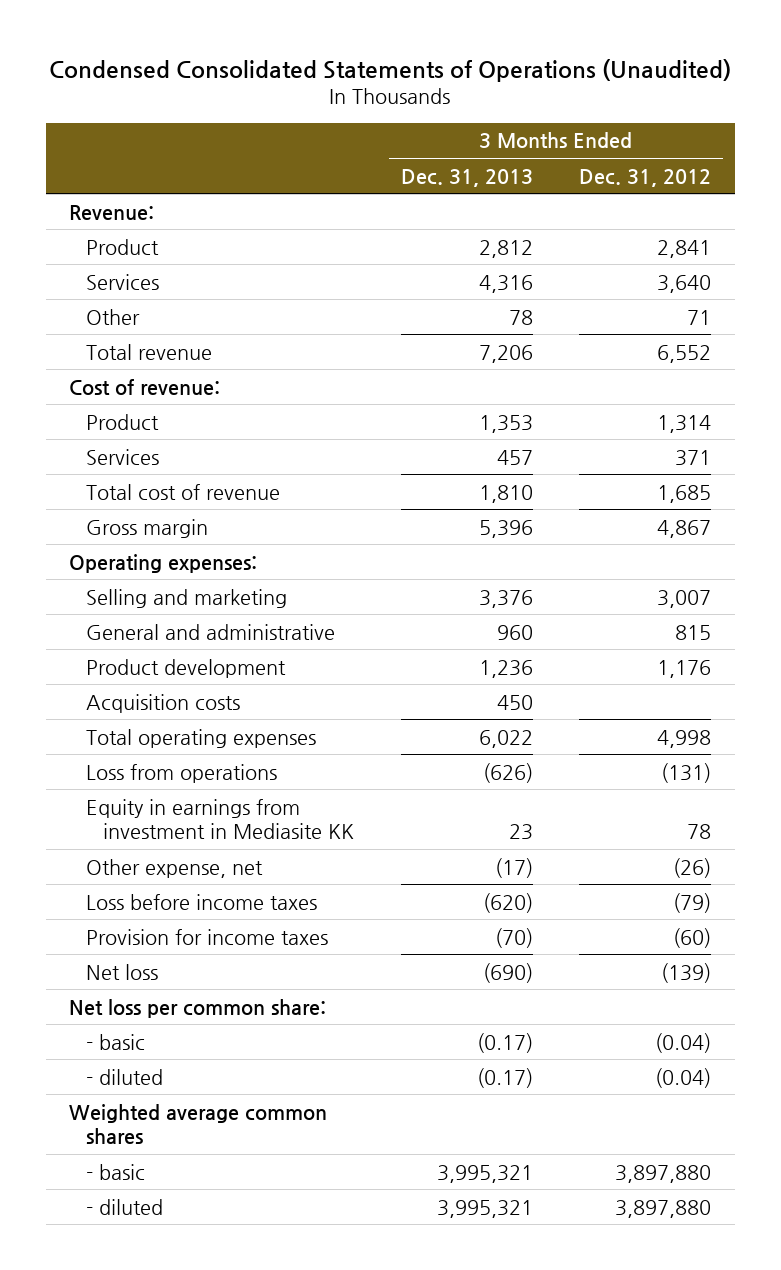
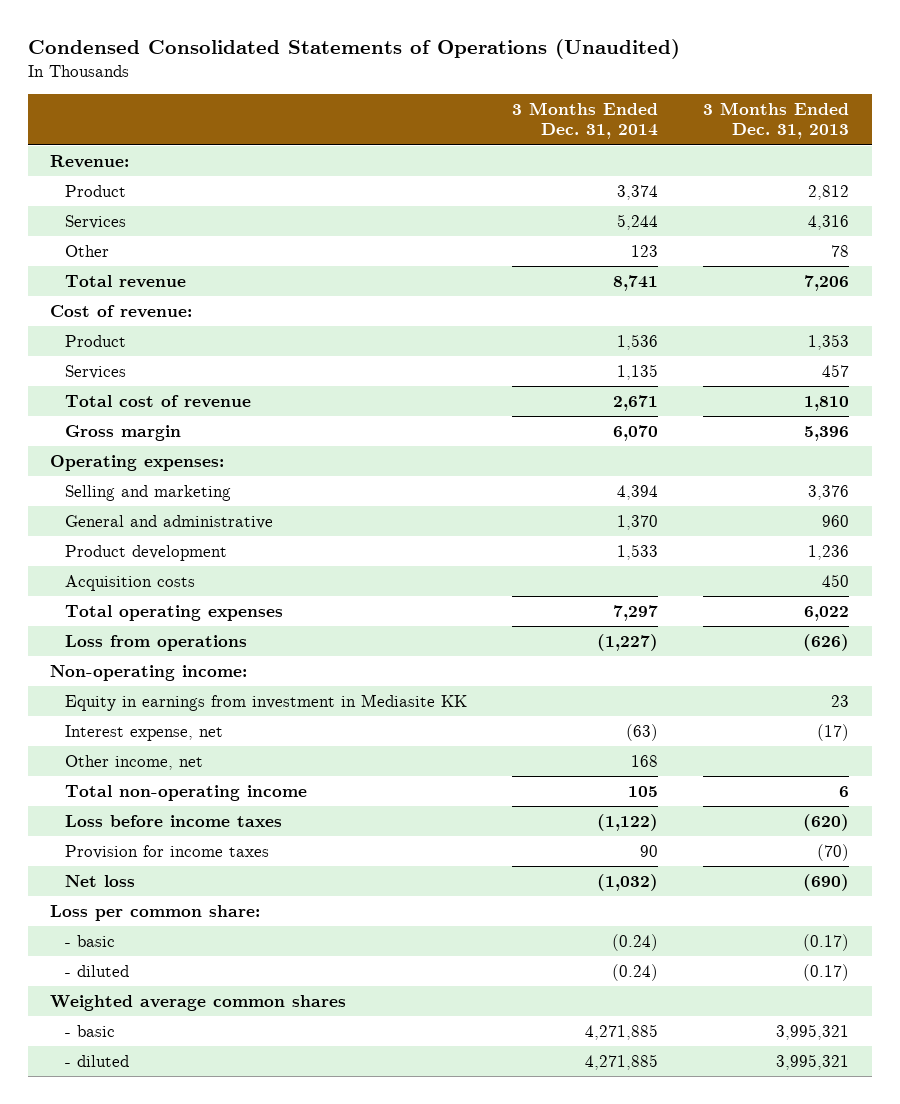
- | 3 Months Ended Dec. 31, 2013 | 3 Months Ended Dec. 31, 2012
+ | 3 Months Ended Dec. 31, 2014 | 3 Months Ended Dec. 31, 2013
+ Non-operating income:
- Other expense, net | (17) | (26)
+ Interest expense, net | (63) | (17)
+ Other income, net | 168 |
+ Total non-operating income | 105 | 6
- Net loss per common share:
+ Loss per common share:

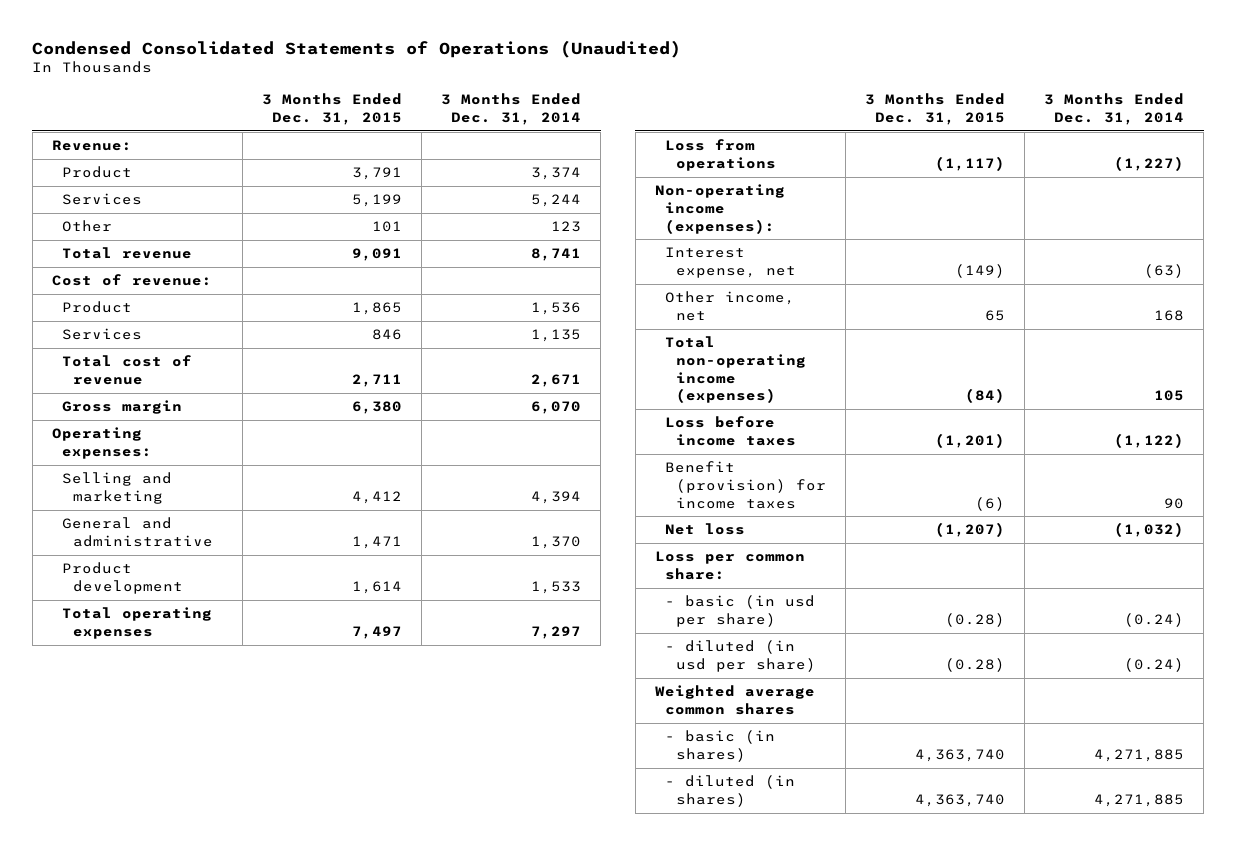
- | 3 Months Ended Dec. 31, 2014 | 3 Months Ended Dec. 31, 2013
+ | 3 Months Ended Dec. 31, 2015 | 3 Months Ended Dec. 31, 2014
- Acquisition costs | | 450
- Non-operating income:
- Equity in earnings from investment in Mediasite KK | | 23
+ Non-operating income (expenses):
- Total non-operating income | 105 | 6
+ Total non-operating income (expenses) | (84) | 105
- Provision for income taxes | 90 | (70)
+ Benefit (provision) for income taxes | (6) | 90
- - basic | (0.24) | (0.17)
- - diluted | (0.24) | (0.17)
+ - basic (in usd per share) | (0.28) | (0.24)
+ - diluted (in usd per share) | (0.28) | (0.24)
- - basic | 4,271,885 | 3,995,321
- - diluted | 4,271,885 | 3,995,321
+ - basic (in shares) | 4,363,740 | 4,271,885
+ - diluted (in shares) | 4,363,740 | 4,271,885

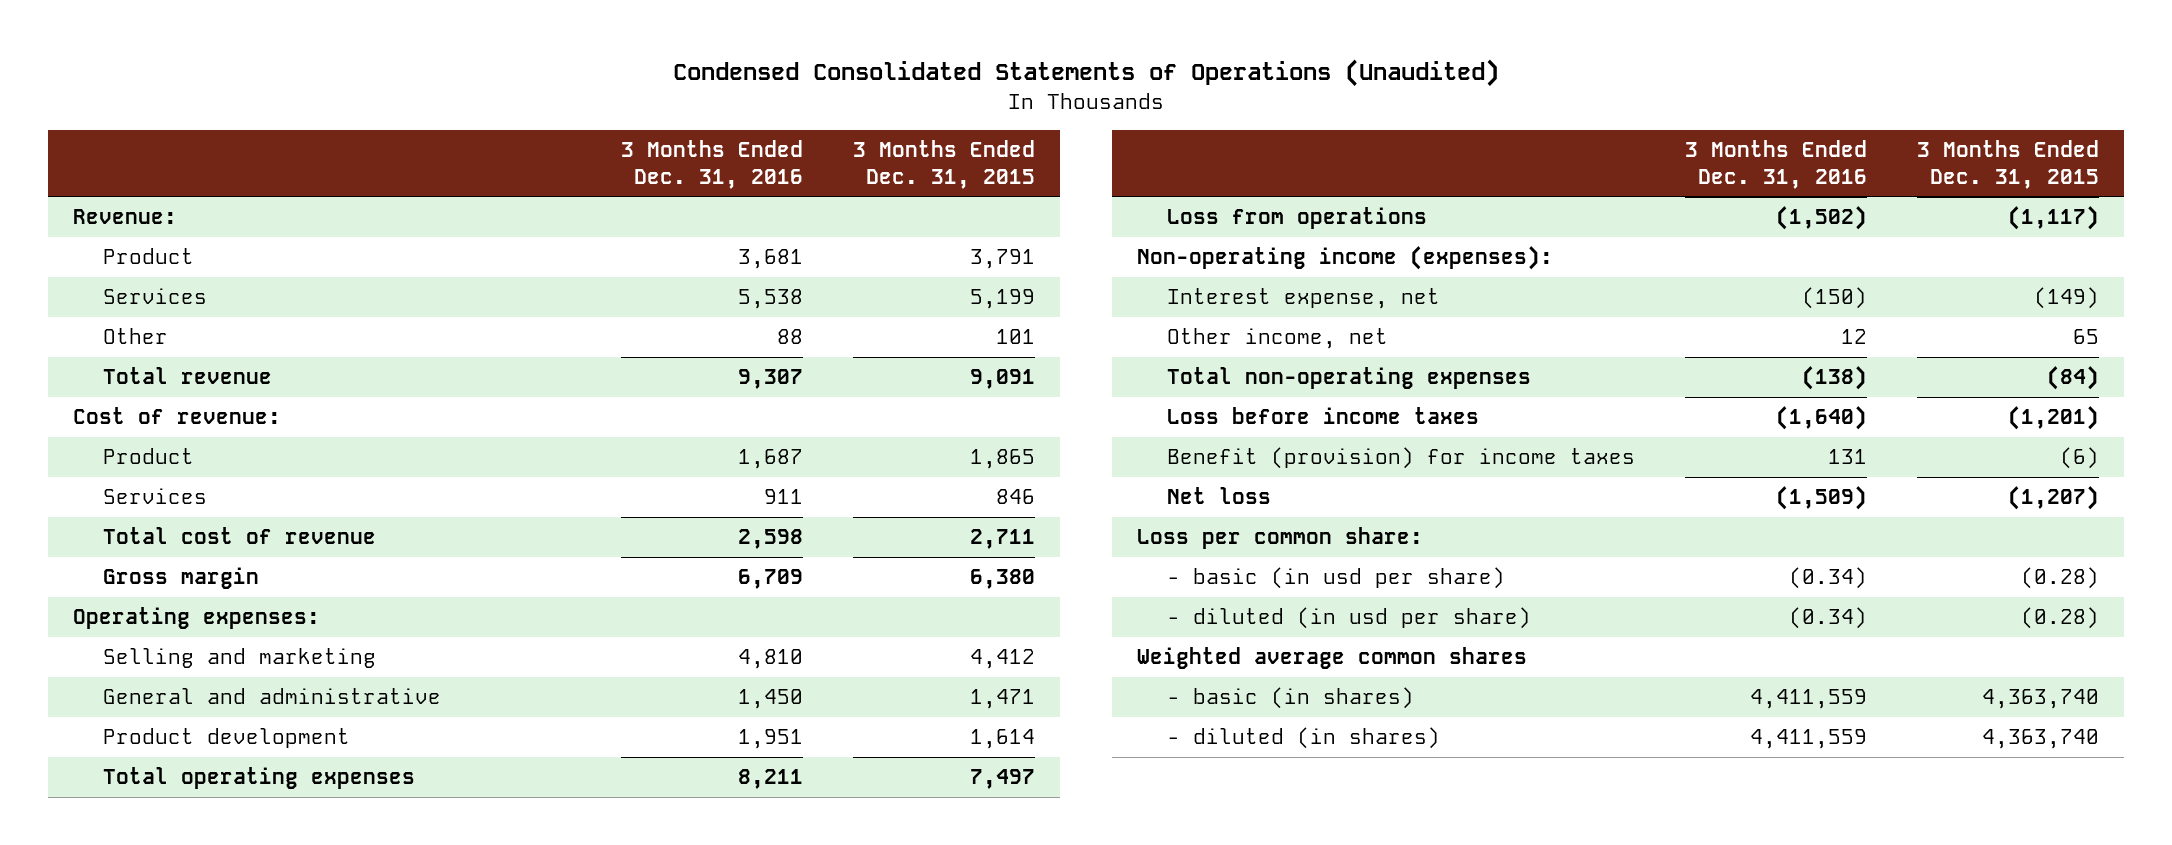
- | 3 Months Ended Dec. 31, 2015 | 3 Months Ended Dec. 31, 2014
+ | 3 Months Ended Dec. 31, 2016 | 3 Months Ended Dec. 31, 2015
- Total non-operating income (expenses) | (84) | 105
+ Total non-operating expenses | (138) | (84)

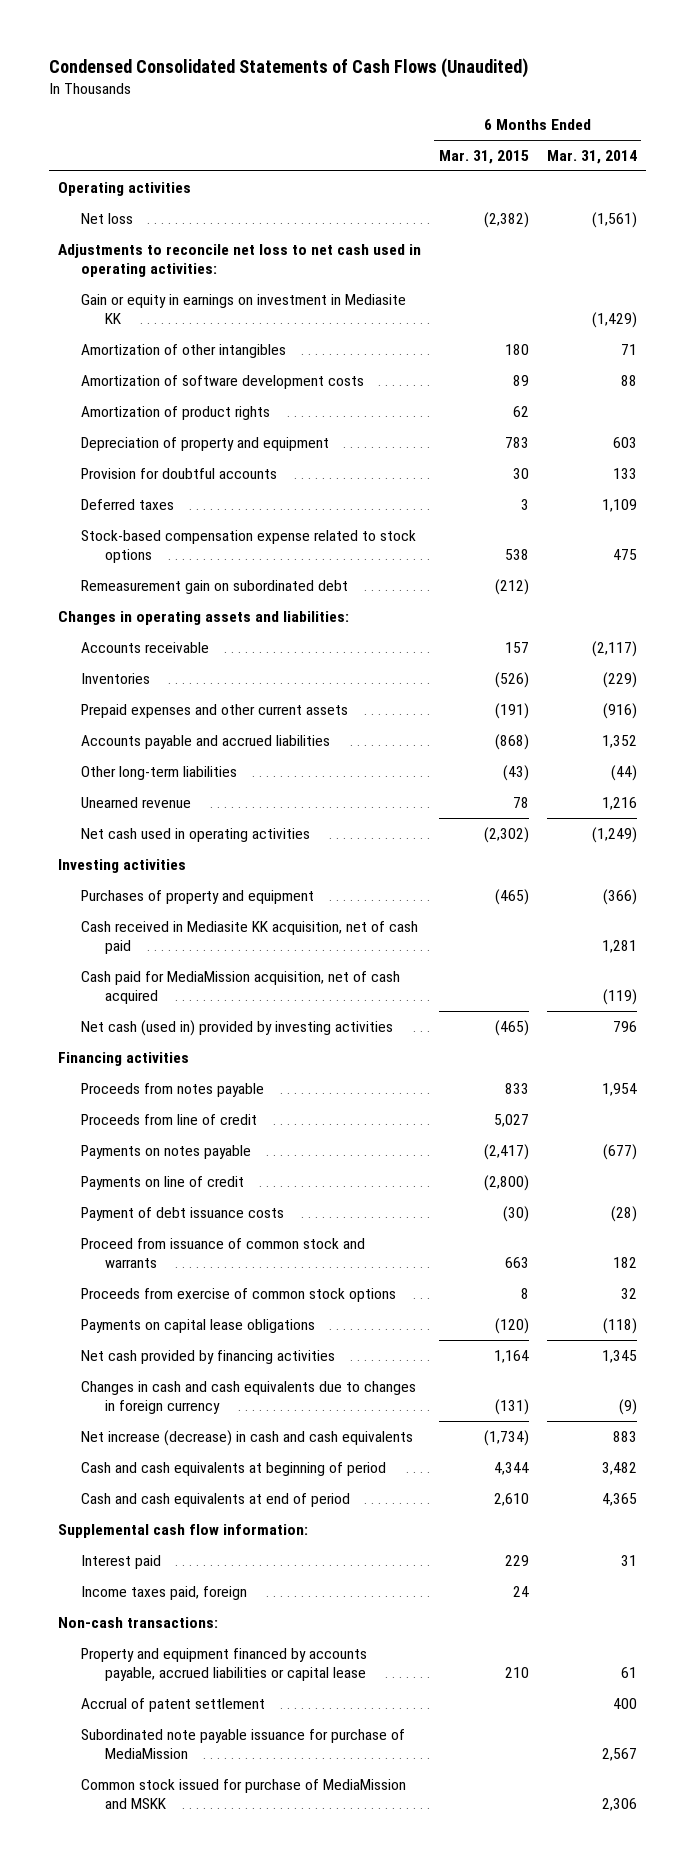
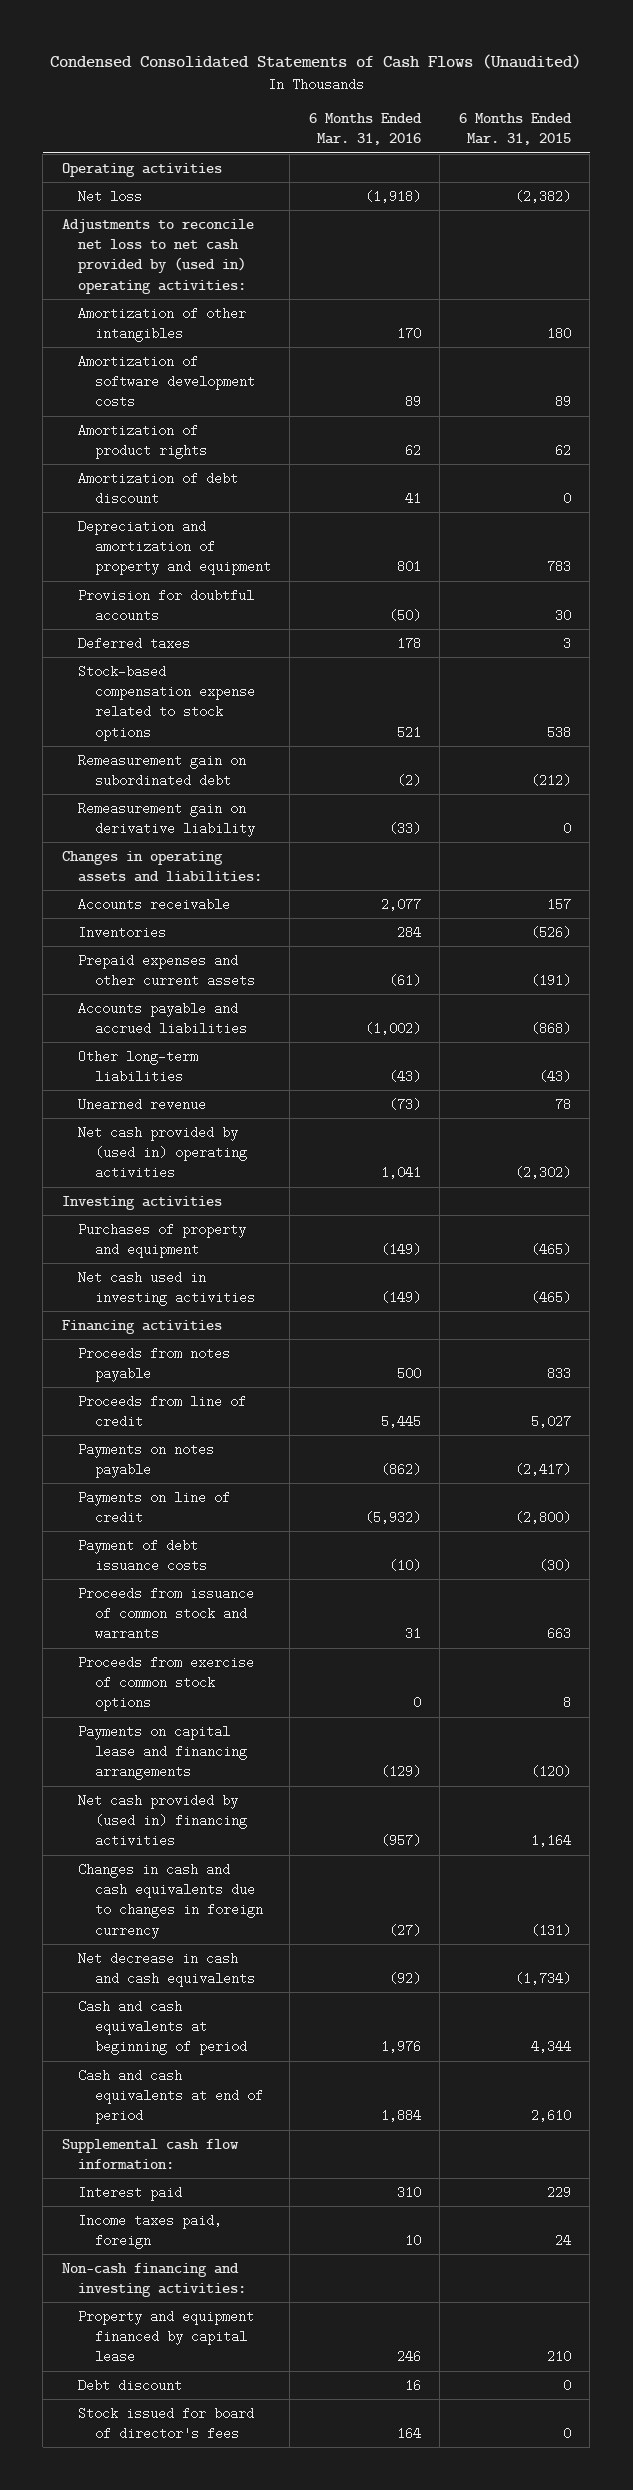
- | 6 Months Ended Mar. 31, 2015 | 6 Months Ended Mar. 31, 2014
+ | 6 Months Ended Mar. 31, 2016 | 6 Months Ended Mar. 31, 2015
- Adjustments to reconcile net loss to net cash used in operating activities:
- Gain or equity in earnings on investment in Mediasite KK | | (1,429)
+ Adjustments to reconcile net loss to net cash provided by (used in) operating activities:
- Depreciation of property and equipment | 783 | 603
+ Amortization of debt discount | 41 | 0
+ Depreciation and amortization of property and equipment | 801 | 783
+ Remeasurement gain on derivative liability | (33) | 0
- Net cash used in operating activities | (2,302) | (1,249)
+ Net cash provided by (used in) operating activities | 1,041 | (2,302)
- Cash received in Mediasite KK acquisition, net of cash paid | | 1,281
- Cash paid for MediaMission acquisition, net of cash acquired | | (119)
- Net cash (used in) provided by investing activities | (465) | 796
+ Net cash used in investing activities | (149) | (465)
- Proceed from issuance of common stock and warrants | 663 | 182
+ Proceeds from issuance of common stock and warrants | 31 | 663
- Payments on capital lease obligations | (120) | (118)
- Net cash provided by financing activities | 1,164 | 1,345
+ Payments on capital lease and financing arrangements | (129) | (120)
+ Net cash provided by (used in) financing activities | (957) | 1,164
- Net increase (decrease) in cash and cash equivalents | (1,734) | 883
+ Net decrease in cash and cash equivalents | (92) | (1,734)
- Non-cash transactions:
- Property and equipment financed by accounts payable, accrued liabilities or capital lease | 210 | 61
- Accrual of patent settlement | | 400
- Subordinated note payable issuance for purchase of MediaMission | | 2,567
- Common stock issued for purchase of MediaMission and MSKK | | 2,306
+ Non-cash financing and investing activities:
+ Property and equipment financed by capital lease | 246 | 210
+ Debt discount | 16 | 0
+ Stock issued for board of director's fees | 164 | 0

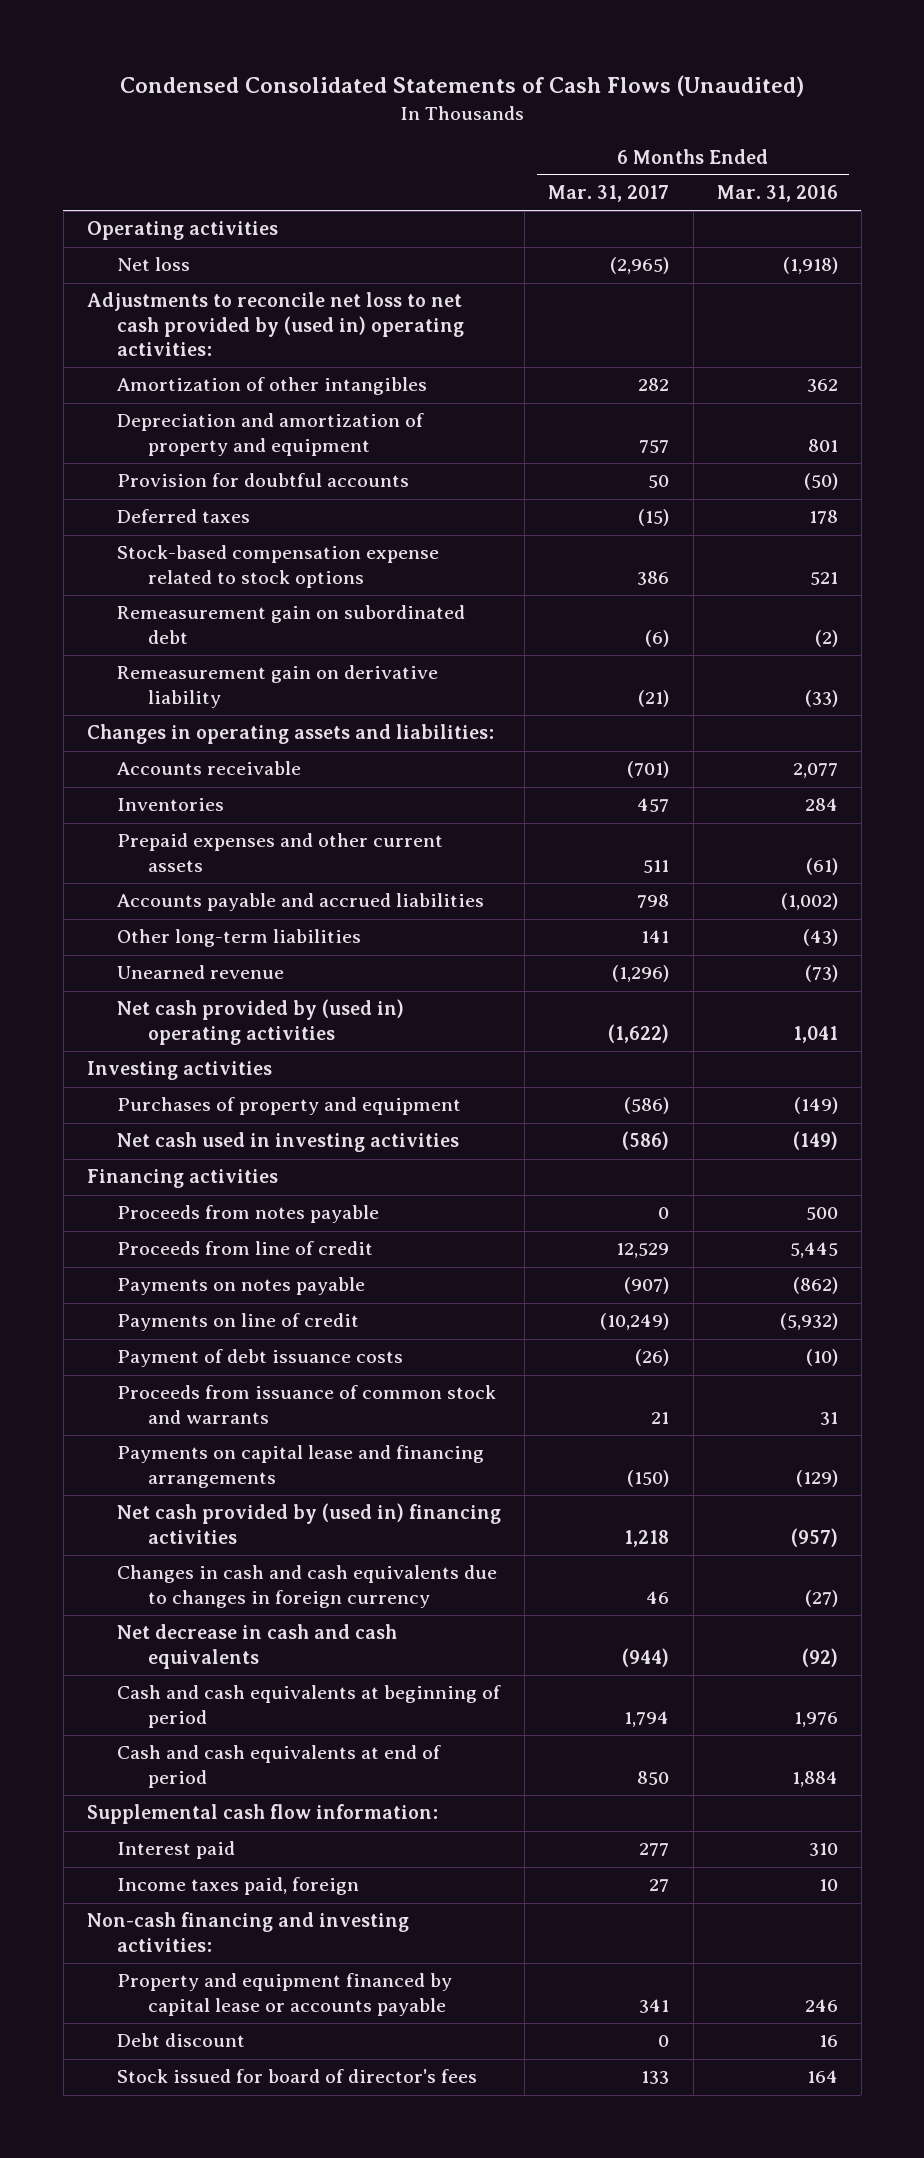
- | 6 Months Ended Mar. 31, 2016 | 6 Months Ended Mar. 31, 2015
+ | 6 Months Ended Mar. 31, 2017 | 6 Months Ended Mar. 31, 2016
- Amortization of other intangibles | 170 | 180
- Amortization of software development costs | 89 | 89
- Amortization of product rights | 62 | 62
- Amortization of debt discount | 41 | 0
+ Amortization of other intangibles | 282 | 362
- Proceeds from exercise of common stock options | 0 | 8
- Property and equipment financed by capital lease | 246 | 210
+ Property and equipment financed by capital lease or accounts payable | 341 | 246

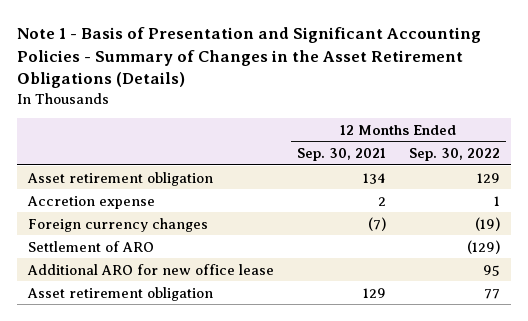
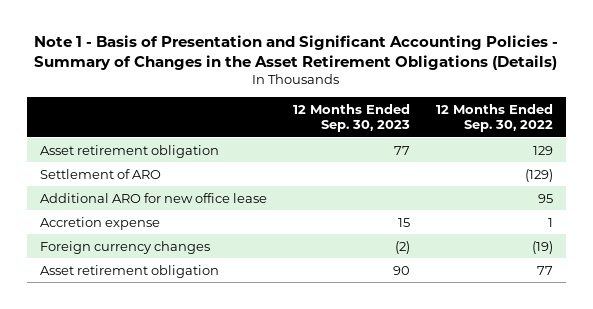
- | 12 Months Ended Sep. 30, 2021 | 12 Months Ended Sep. 30, 2022
+ | 12 Months Ended Sep. 30, 2023 | 12 Months Ended Sep. 30, 2022
moved down: Accretion expense | 15 | 1
moved down: Foreign currency changes | (2) | (19)

